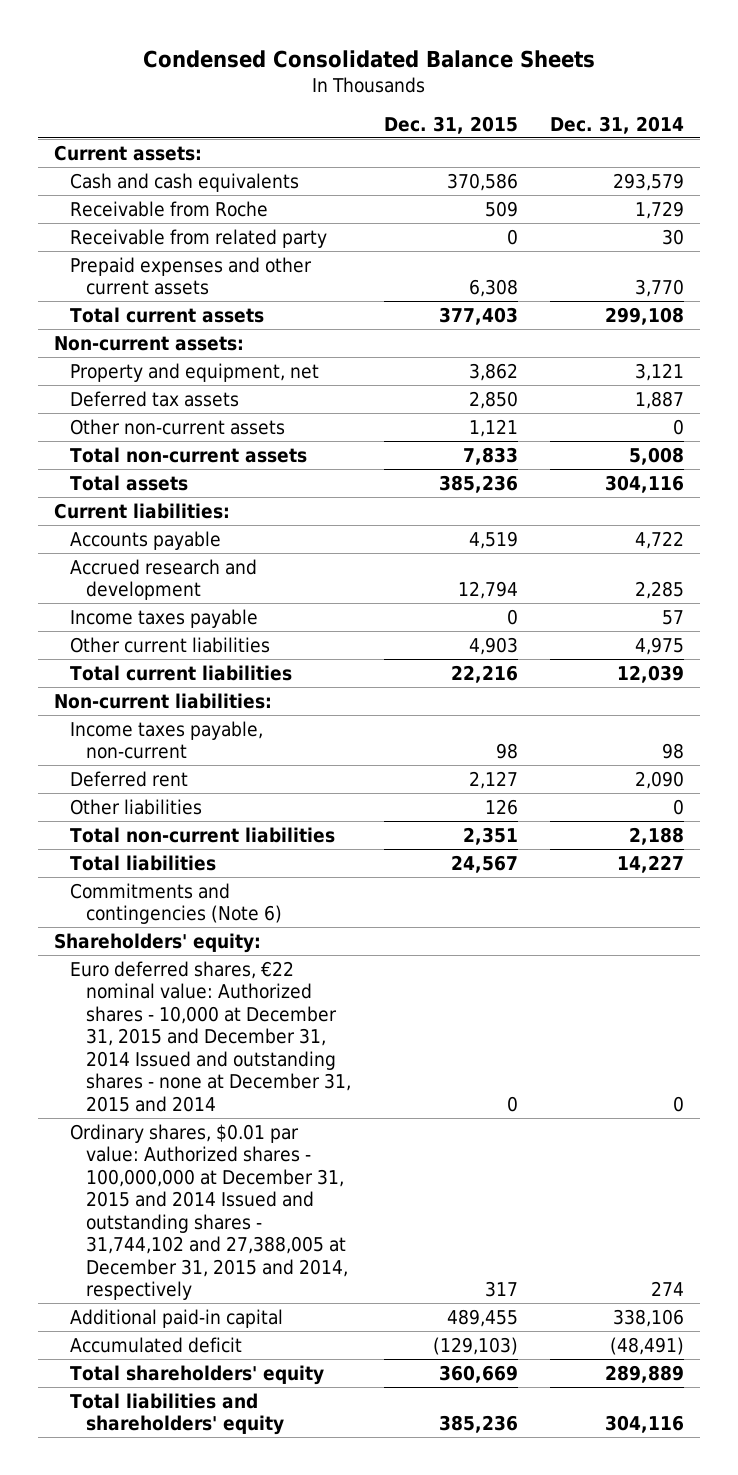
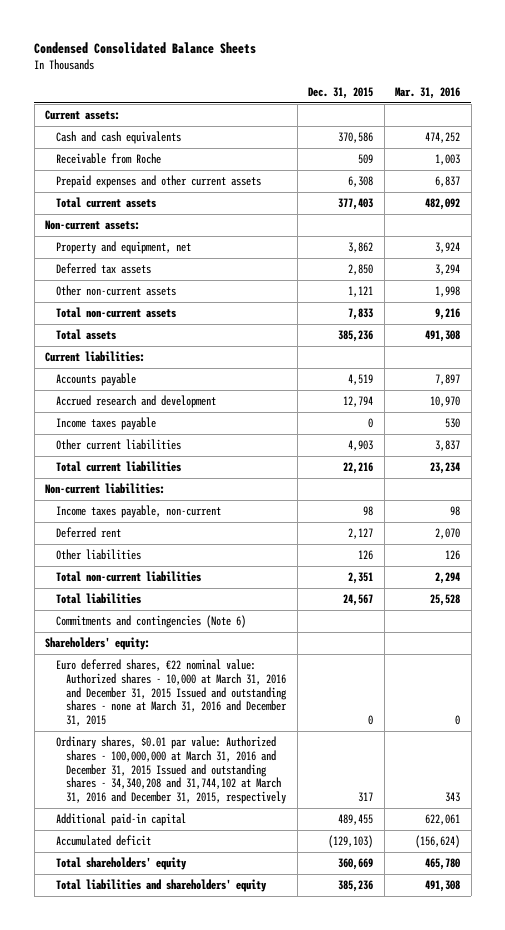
- | Dec. 31, 2015 | Dec. 31, 2014
+ | Dec. 31, 2015 | Mar. 31, 2016
- Receivable from related party | 0 | 30
- Euro deferred shares, €22 nominal value: Authorized shares - 10,000 at December 31, 2015 and December 31, 2014 Issued and outstanding shares - none at December 31, 2015 and 2014 | 0 | 0
- Ordinary shares, $0.01 par value: Authorized shares - 100,000,000 at December 31, 2015 and 2014 Issued and outstanding shares - 31,744,102 and 27,388,005 at December 31, 2015 and 2014, respectively | 317 | 274
+ Euro deferred shares, €22 nominal value: Authorized shares - 10,000 at March 31, 2016 and December 31, 2015 Issued and outstanding shares - none at March 31, 2016 and December 31, 2015 | 0 | 0
+ Ordinary shares, $0.01 par value: Authorized shares - 100,000,000 at March 31, 2016 and December 31, 2015 Issued and outstanding shares - 34,340,208 and 31,744,102 at March 31, 2016 and December 31, 2015, respectively | 317 | 343

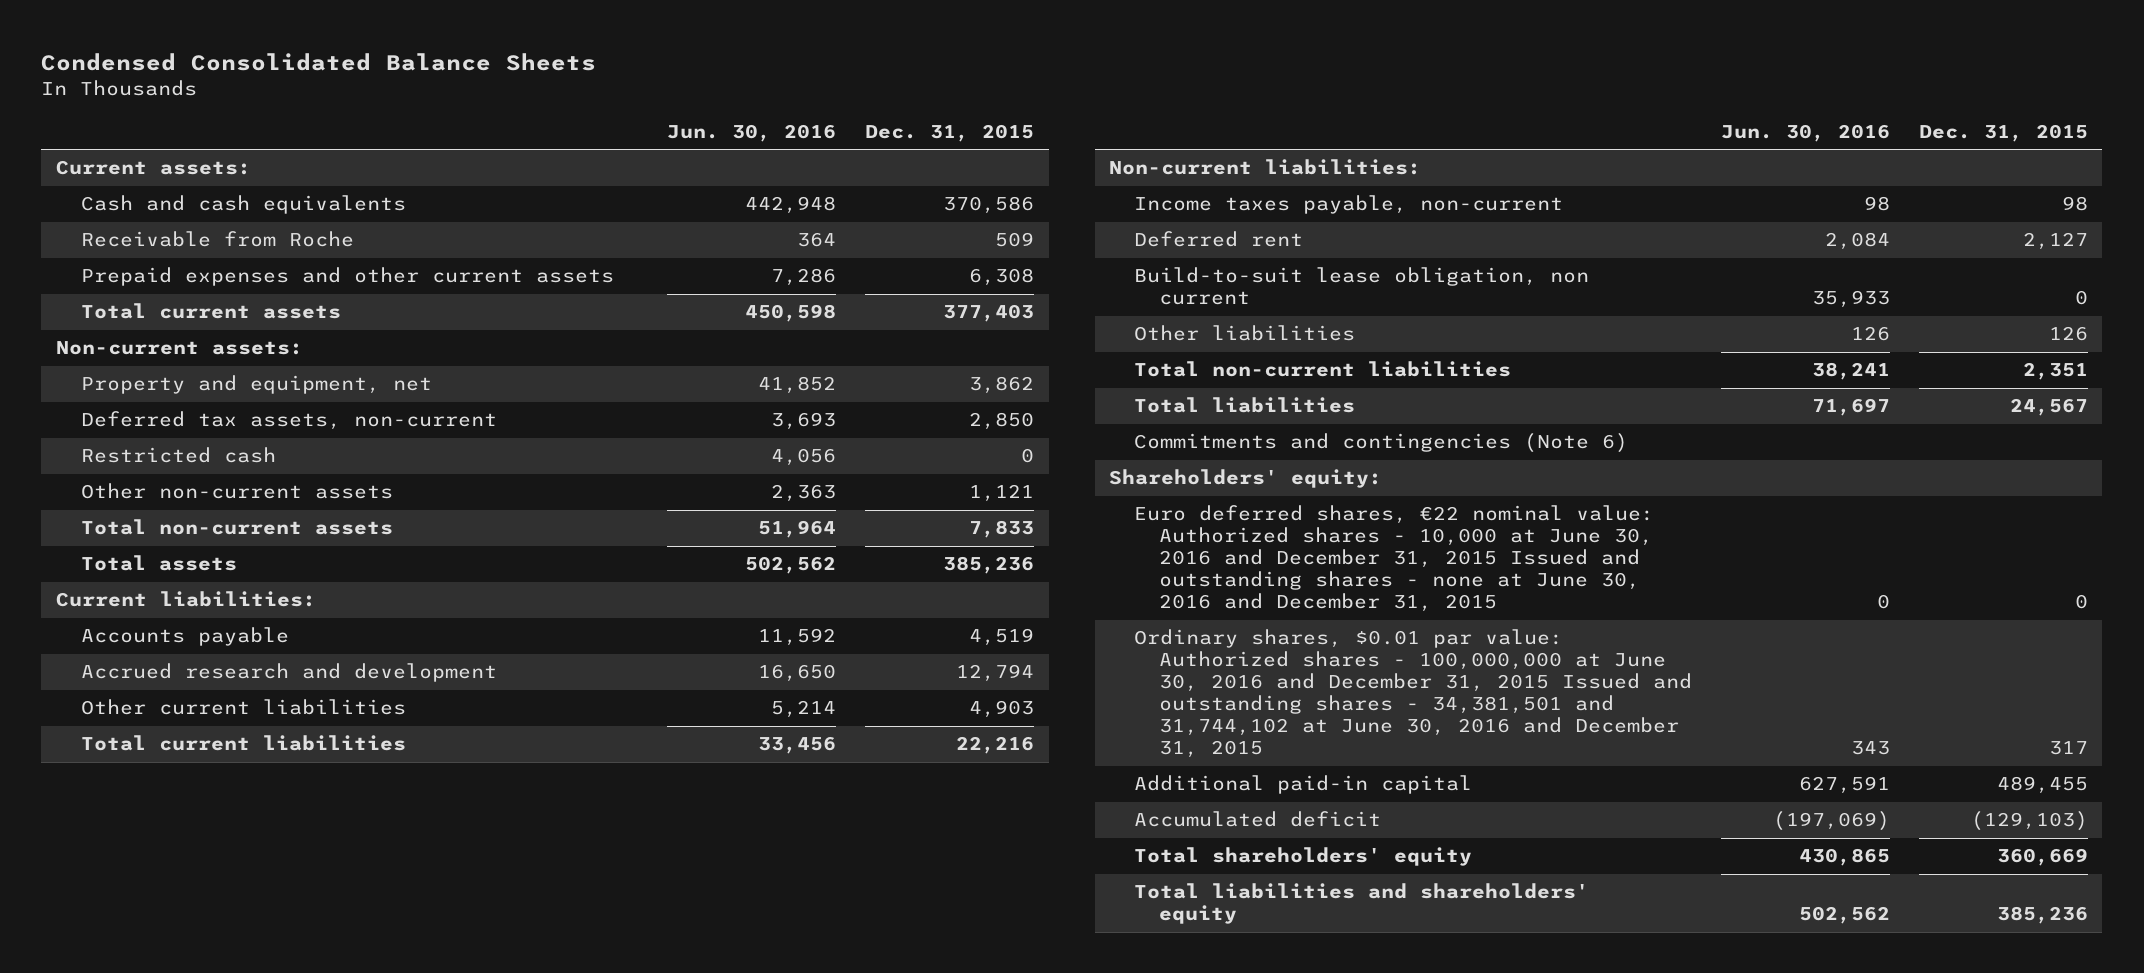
- | Dec. 31, 2015 | Mar. 31, 2016
+ | Jun. 30, 2016 | Dec. 31, 2015
- Deferred tax assets | 2,850 | 3,294
+ Deferred tax assets, non-current | 3,693 | 2,850
+ Restricted cash | 4,056 | 0
- Income taxes payable | 0 | 530
+ Build-to-suit lease obligation, non current | 35,933 | 0
- Euro deferred shares, €22 nominal value: Authorized shares - 10,000 at March 31, 2016 and December 31, 2015 Issued and outstanding shares - none at March 31, 2016 and December 31, 2015 | 0 | 0
- Ordinary shares, $0.01 par value: Authorized shares - 100,000,000 at March 31, 2016 and December 31, 2015 Issued and outstanding shares - 34,340,208 and 31,744,102 at March 31, 2016 and December 31, 2015, respectively | 317 | 343
+ Euro deferred shares, €22 nominal value: Authorized shares - 10,000 at June 30, 2016 and December 31, 2015 Issued and outstanding shares - none at June 30, 2016 and December 31, 2015 | 0 | 0
+ Ordinary shares, $0.01 par value: Authorized shares - 100,000,000 at June 30, 2016 and December 31, 2015 Issued and outstanding shares - 34,381,501 and 31,744,102 at June 30, 2016 and December 31, 2015 | 343 | 317

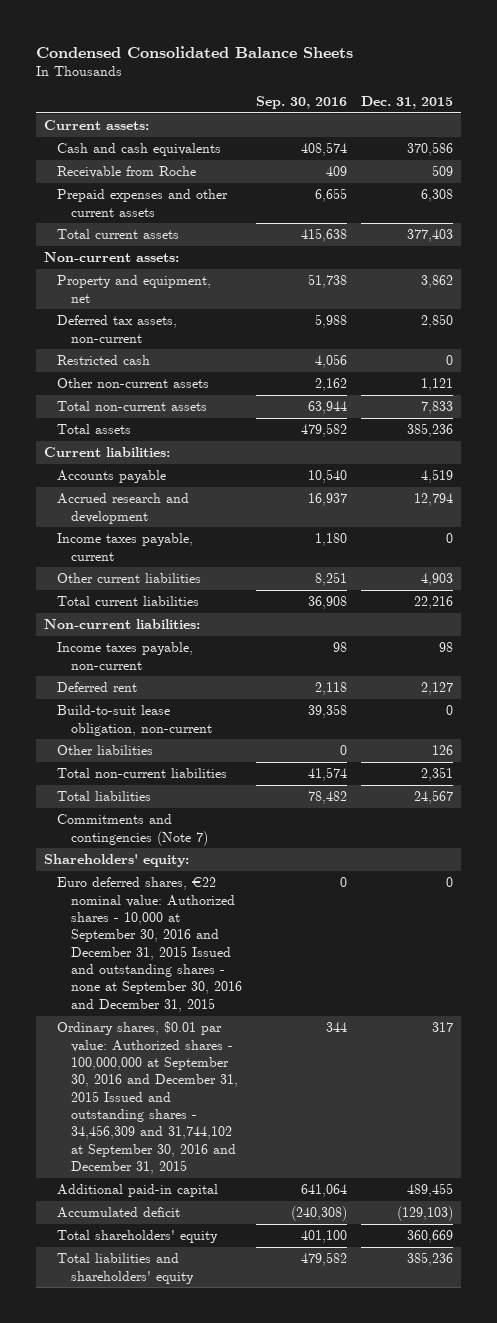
- | Jun. 30, 2016 | Dec. 31, 2015
+ | Sep. 30, 2016 | Dec. 31, 2015
+ Income taxes payable, current | 1,180 | 0
- Build-to-suit lease obligation, non current | 35,933 | 0
+ Build-to-suit lease obligation, non-current | 39,358 | 0
- Commitments and contingencies (Note 6)
+ Commitments and contingencies (Note 7)
- Euro deferred shares, €22 nominal value: Authorized shares - 10,000 at June 30, 2016 and December 31, 2015 Issued and outstanding shares - none at June 30, 2016 and December 31, 2015 | 0 | 0
- Ordinary shares, $0.01 par value: Authorized shares - 100,000,000 at June 30, 2016 and December 31, 2015 Issued and outstanding shares - 34,381,501 and 31,744,102 at June 30, 2016 and December 31, 2015 | 343 | 317
+ Euro deferred shares, €22 nominal value: Authorized shares - 10,000 at September 30, 2016 and December 31, 2015 Issued and outstanding shares - none at September 30, 2016 and December 31, 2015 | 0 | 0
+ Ordinary shares, $0.01 par value: Authorized shares - 100,000,000 at September 30, 2016 and December 31, 2015 Issued and outstanding shares - 34,456,309 and 31,744,102 at September 30, 2016 and December 31, 2015 | 344 | 317

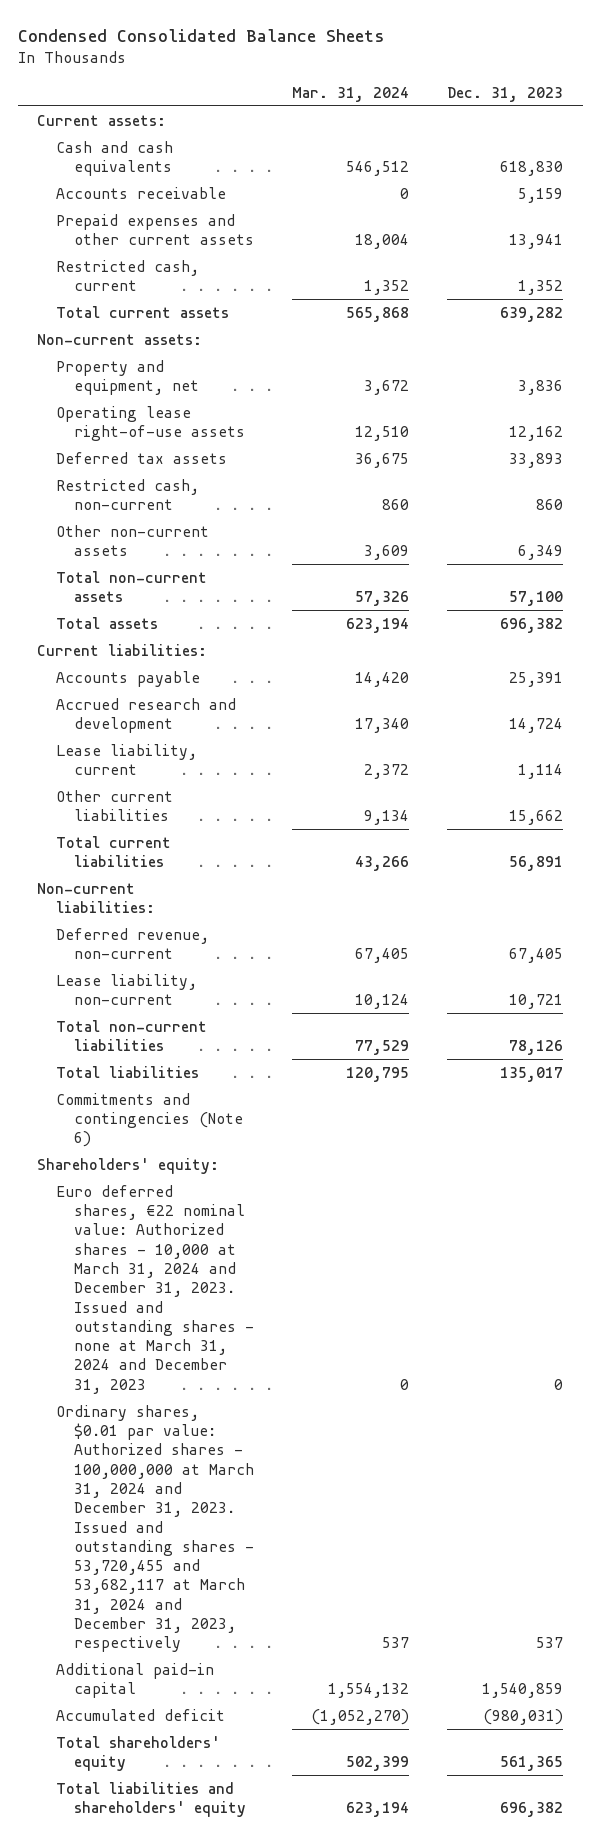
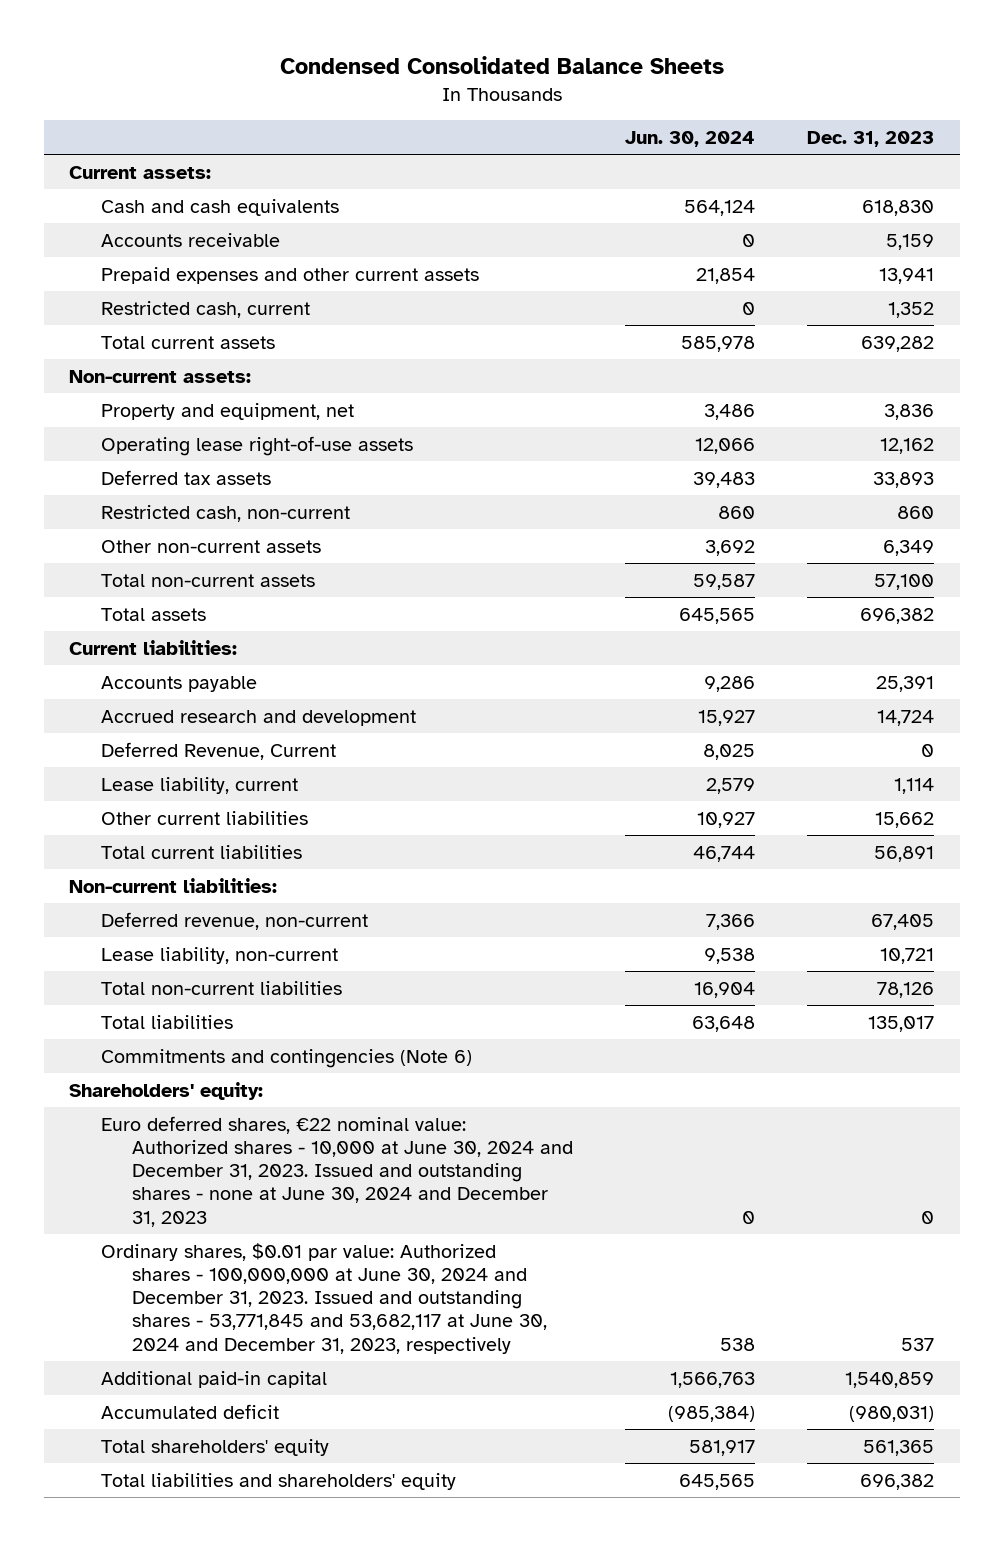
- | Mar. 31, 2024 | Dec. 31, 2023
+ | Jun. 30, 2024 | Dec. 31, 2023
+ Deferred Revenue, Current | 8,025 | 0
- Euro deferred shares, €22 nominal value: Authorized shares - 10,000 at March 31, 2024 and December 31, 2023. Issued and outstanding shares - none at March 31, 2024 and December 31, 2023 | 0 | 0
- Ordinary shares, $0.01 par value: Authorized shares - 100,000,000 at March 31, 2024 and December 31, 2023. Issued and outstanding shares - 53,720,455 and 53,682,117 at March 31, 2024 and December 31, 2023, respectively | 537 | 537
+ Euro deferred shares, €22 nominal value: Authorized shares - 10,000 at June 30, 2024 and December 31, 2023. Issued and outstanding shares - none at June 30, 2024 and December 31, 2023 | 0 | 0
+ Ordinary shares, $0.01 par value: Authorized shares - 100,000,000 at June 30, 2024 and December 31, 2023. Issued and outstanding shares - 53,771,845 and 53,682,117 at June 30, 2024 and December 31, 2023, respectively | 538 | 537

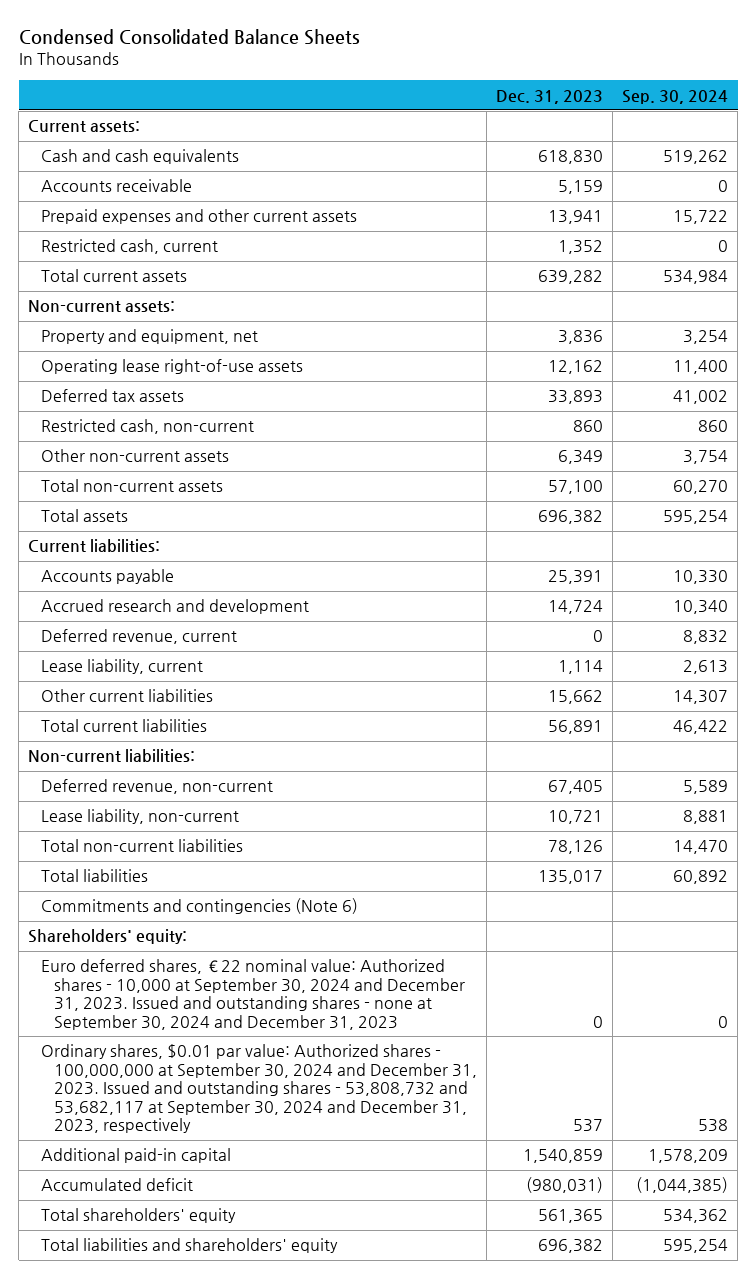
- | Jun. 30, 2024 | Dec. 31, 2023
+ | Dec. 31, 2023 | Sep. 30, 2024
- Deferred Revenue, Current | 8,025 | 0
+ Deferred revenue, current | 0 | 8,832
- Euro deferred shares, €22 nominal value: Authorized shares - 10,000 at June 30, 2024 and December 31, 2023. Issued and outstanding shares - none at June 30, 2024 and December 31, 2023 | 0 | 0
- Ordinary shares, $0.01 par value: Authorized shares - 100,000,000 at June 30, 2024 and December 31, 2023. Issued and outstanding shares - 53,771,845 and 53,682,117 at June 30, 2024 and December 31, 2023, respectively | 538 | 537
+ Euro deferred shares, €22 nominal value: Authorized shares - 10,000 at September 30, 2024 and December 31, 2023. Issued and outstanding shares - none at September 30, 2024 and December 31, 2023 | 0 | 0
+ Ordinary shares, $0.01 par value: Authorized shares - 100,000,000 at September 30, 2024 and December 31, 2023. Issued and outstanding shares - 53,808,732 and 53,682,117 at September 30, 2024 and December 31, 2023, respectively | 537 | 538

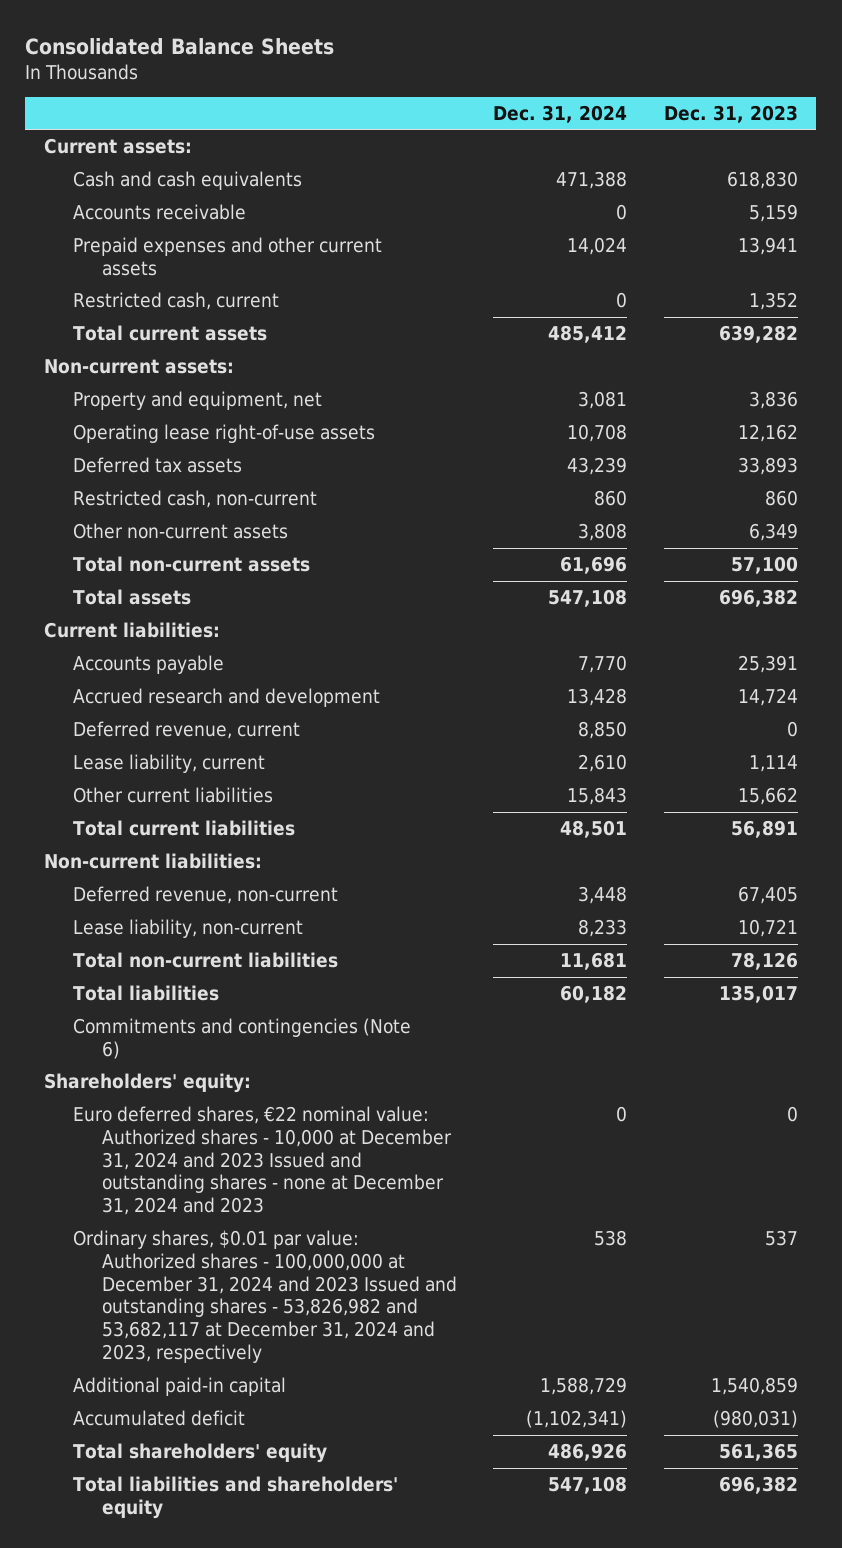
- Condensed Consolidated Balance Sheets
+ Consolidated Balance Sheets
- | Dec. 31, 2023 | Sep. 30, 2024
+ | Dec. 31, 2024 | Dec. 31, 2023
- Euro deferred shares, €22 nominal value: Authorized shares - 10,000 at September 30, 2024 and December 31, 2023. Issued and outstanding shares - none at September 30, 2024 and December 31, 2023 | 0 | 0
- Ordinary shares, $0.01 par value: Authorized shares - 100,000,000 at September 30, 2024 and December 31, 2023. Issued and outstanding shares - 53,808,732 and 53,682,117 at September 30, 2024 and December 31, 2023, respectively | 537 | 538
+ Euro deferred shares, €22 nominal value: Authorized shares - 10,000 at December 31, 2024 and 2023 Issued and outstanding shares - none at December 31, 2024 and 2023 | 0 | 0
+ Ordinary shares, $0.01 par value: Authorized shares - 100,000,000 at December 31, 2024 and 2023 Issued and outstanding shares - 53,826,982 and 53,682,117 at December 31, 2024 and 2023, respectively | 538 | 537

